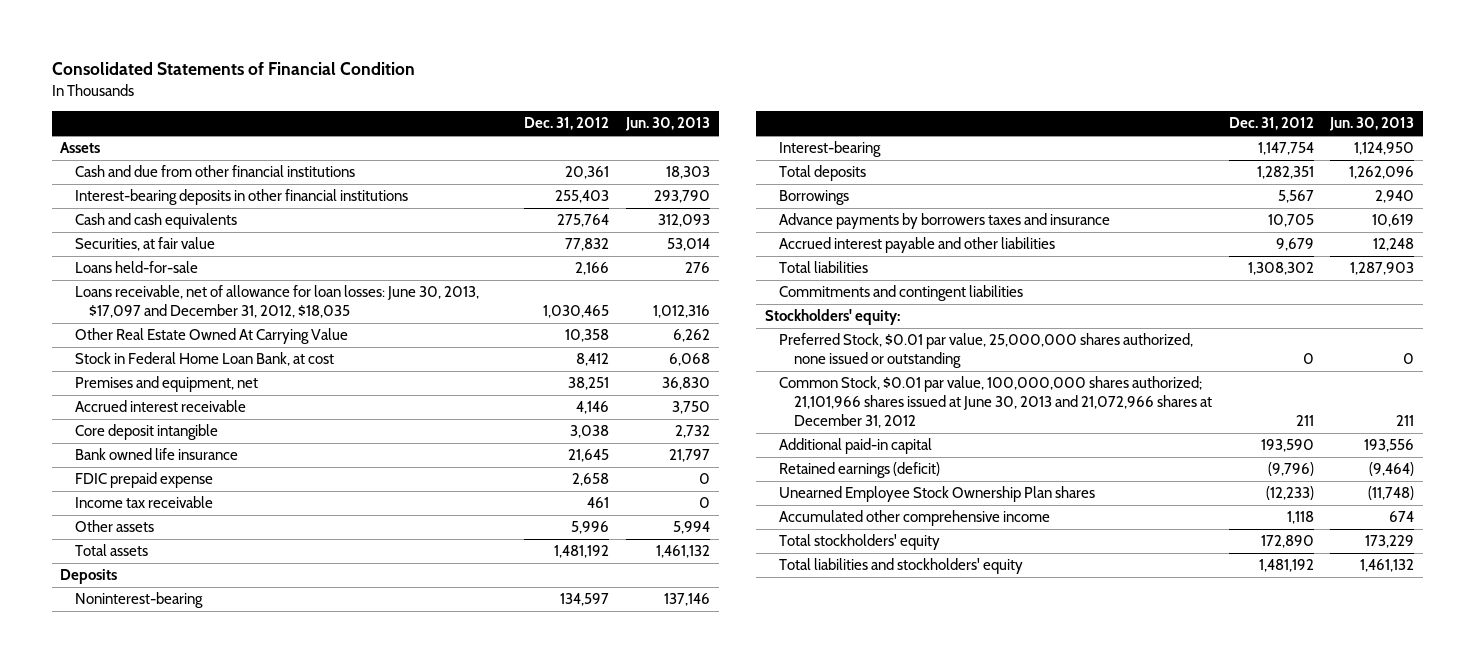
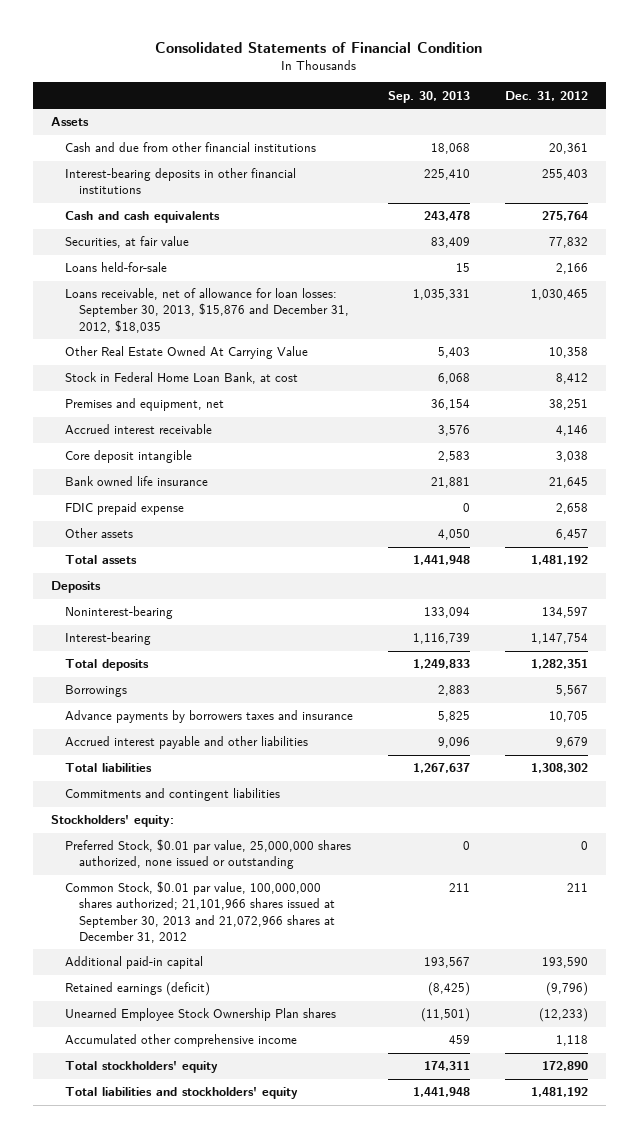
- | Dec. 31, 2012 | Jun. 30, 2013
+ | Sep. 30, 2013 | Dec. 31, 2012
- Loans receivable, net of allowance for loan losses: June 30, 2013, $17,097 and December 31, 2012, $18,035 | 1,030,465 | 1,012,316
+ Loans receivable, net of allowance for loan losses: September 30, 2013, $15,876 and December 31, 2012, $18,035 | 1,035,331 | 1,030,465
- Income tax receivable | 461 | 0
- Other assets | 5,996 | 5,994
+ Other assets | 4,050 | 6,457
- Common Stock, $0.01 par value, 100,000,000 shares authorized; 21,101,966 shares issued at June 30, 2013 and 21,072,966 shares at December 31, 2012 | 211 | 211
+ Common Stock, $0.01 par value, 100,000,000 shares authorized; 21,101,966 shares issued at September 30, 2013 and 21,072,966 shares at December 31, 2012 | 211 | 211

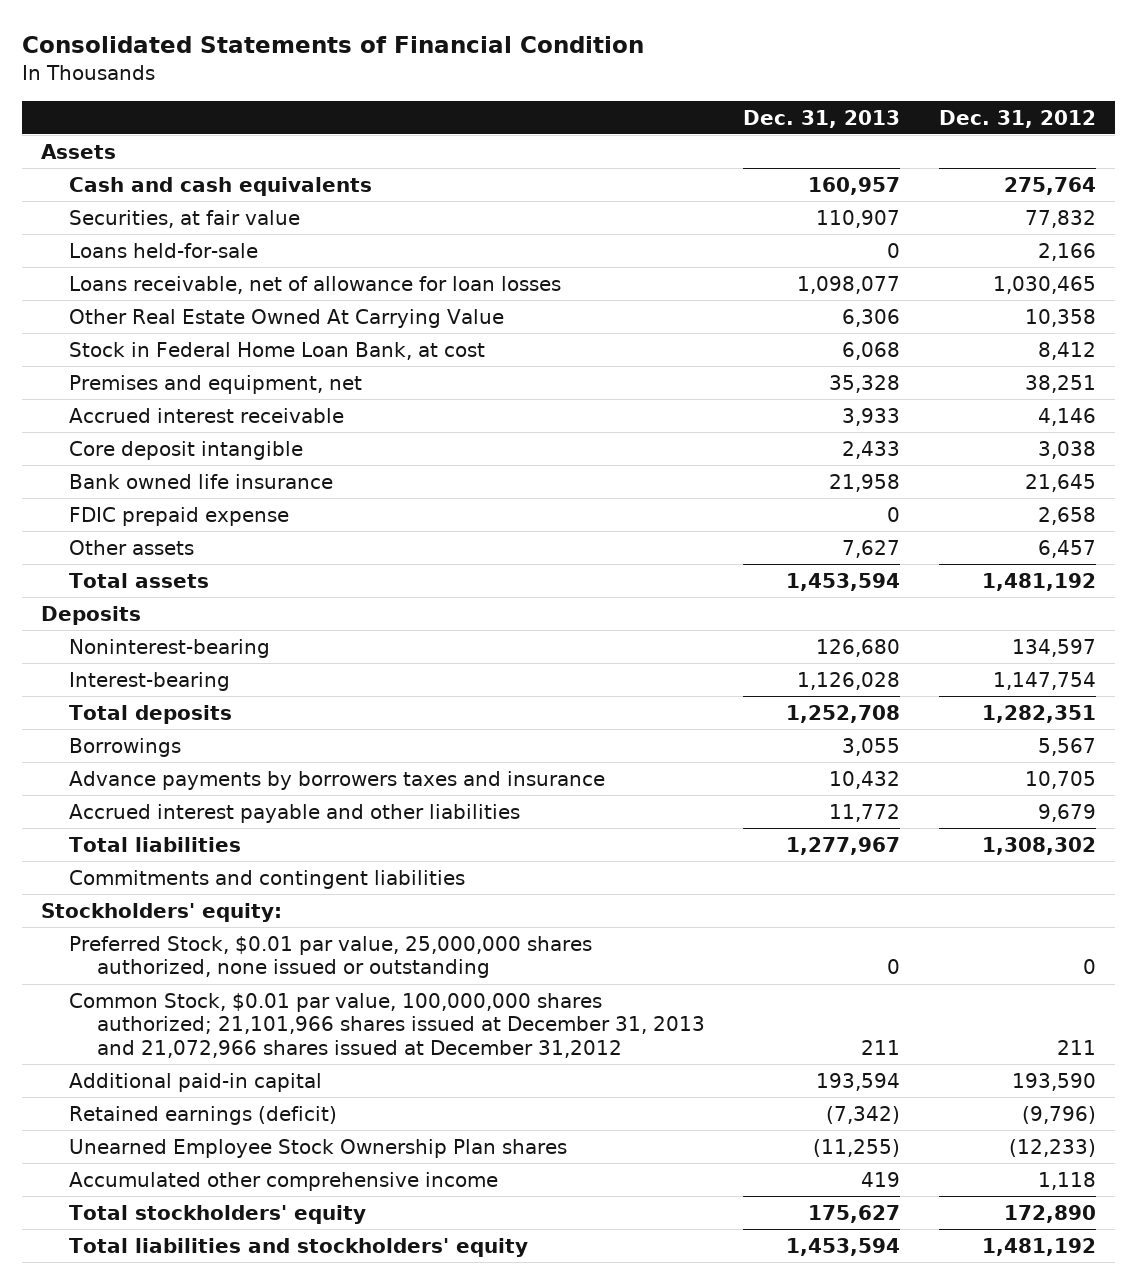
- | Sep. 30, 2013 | Dec. 31, 2012
+ | Dec. 31, 2013 | Dec. 31, 2012
- Cash and due from other financial institutions | 18,068 | 20,361
- Interest-bearing deposits in other financial institutions | 225,410 | 255,403
- Loans receivable, net of allowance for loan losses: September 30, 2013, $15,876 and December 31, 2012, $18,035 | 1,035,331 | 1,030,465
+ Loans receivable, net of allowance for loan losses | 1,098,077 | 1,030,465
- Common Stock, $0.01 par value, 100,000,000 shares authorized; 21,101,966 shares issued at September 30, 2013 and 21,072,966 shares at December 31, 2012 | 211 | 211
+ Common Stock, $0.01 par value, 100,000,000 shares authorized; 21,101,966 shares issued at December 31, 2013 and 21,072,966 shares issued at December 31,2012 | 211 | 211

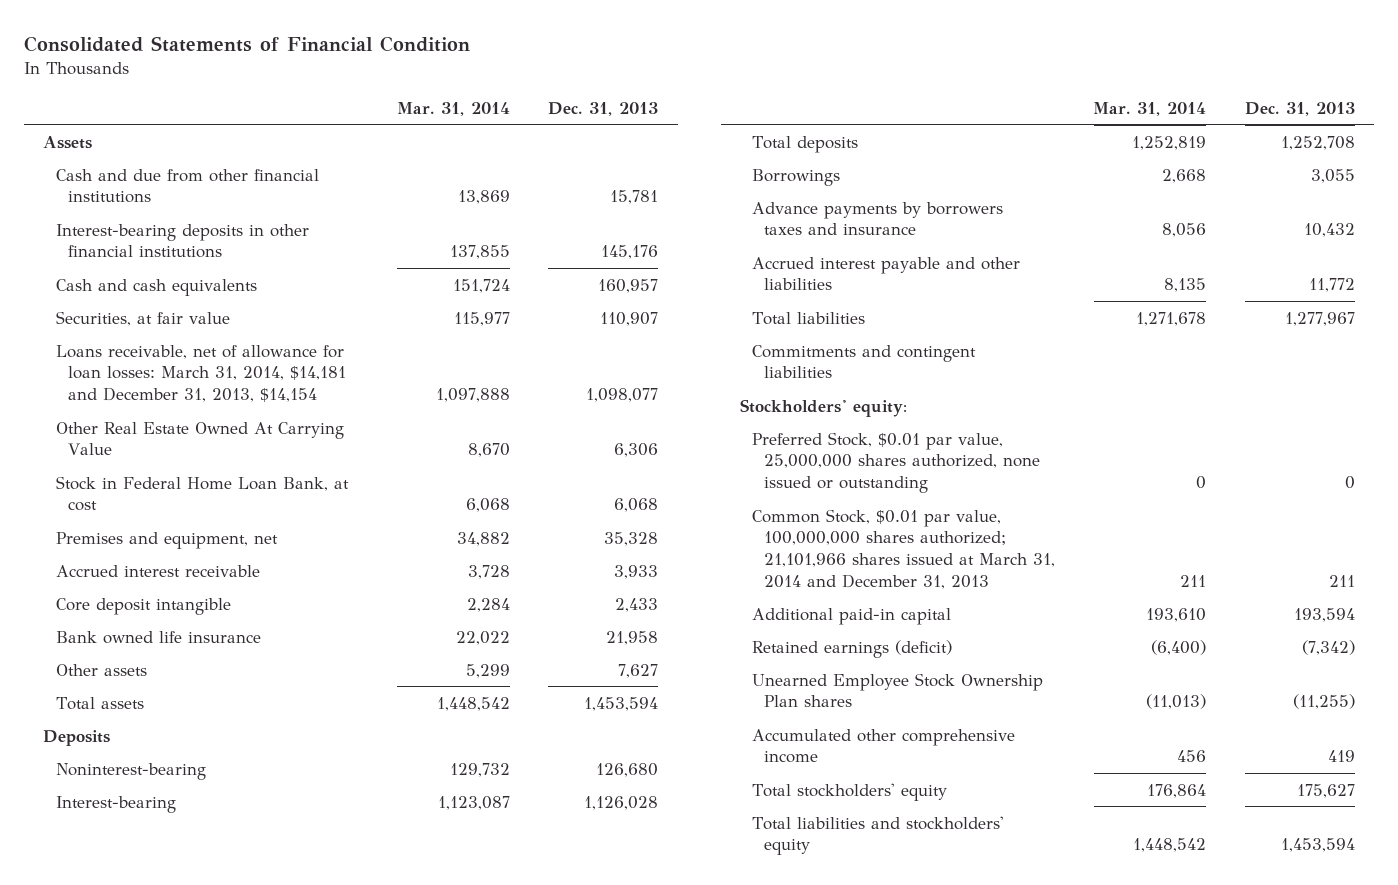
- | Dec. 31, 2013 | Dec. 31, 2012
+ | Mar. 31, 2014 | Dec. 31, 2013
+ Cash and due from other financial institutions | 13,869 | 15,781
+ Interest-bearing deposits in other financial institutions | 137,855 | 145,176
- Loans held-for-sale | 0 | 2,166
- Loans receivable, net of allowance for loan losses | 1,098,077 | 1,030,465
+ Loans receivable, net of allowance for loan losses: March 31, 2014, $14,181 and December 31, 2013, $14,154 | 1,097,888 | 1,098,077
- FDIC prepaid expense | 0 | 2,658
- Common Stock, $0.01 par value, 100,000,000 shares authorized; 21,101,966 shares issued at December 31, 2013 and 21,072,966 shares issued at December 31,2012 | 211 | 211
+ Common Stock, $0.01 par value, 100,000,000 shares authorized; 21,101,966 shares issued at March 31, 2014 and December 31, 2013 | 211 | 211

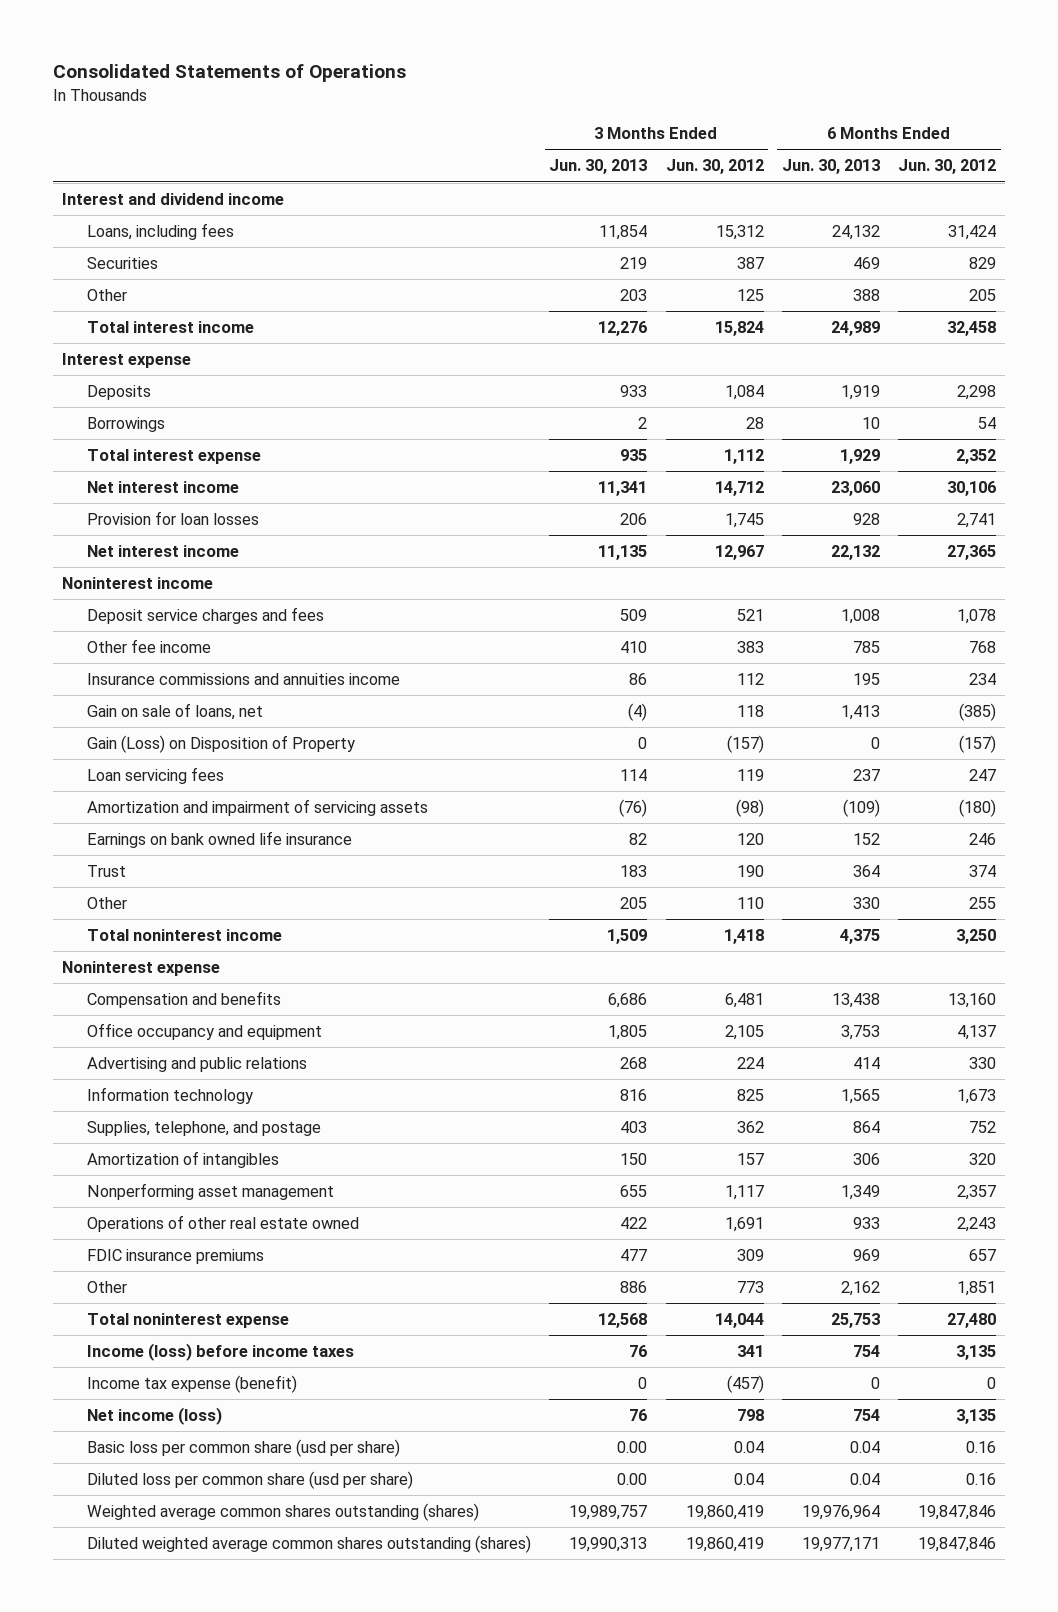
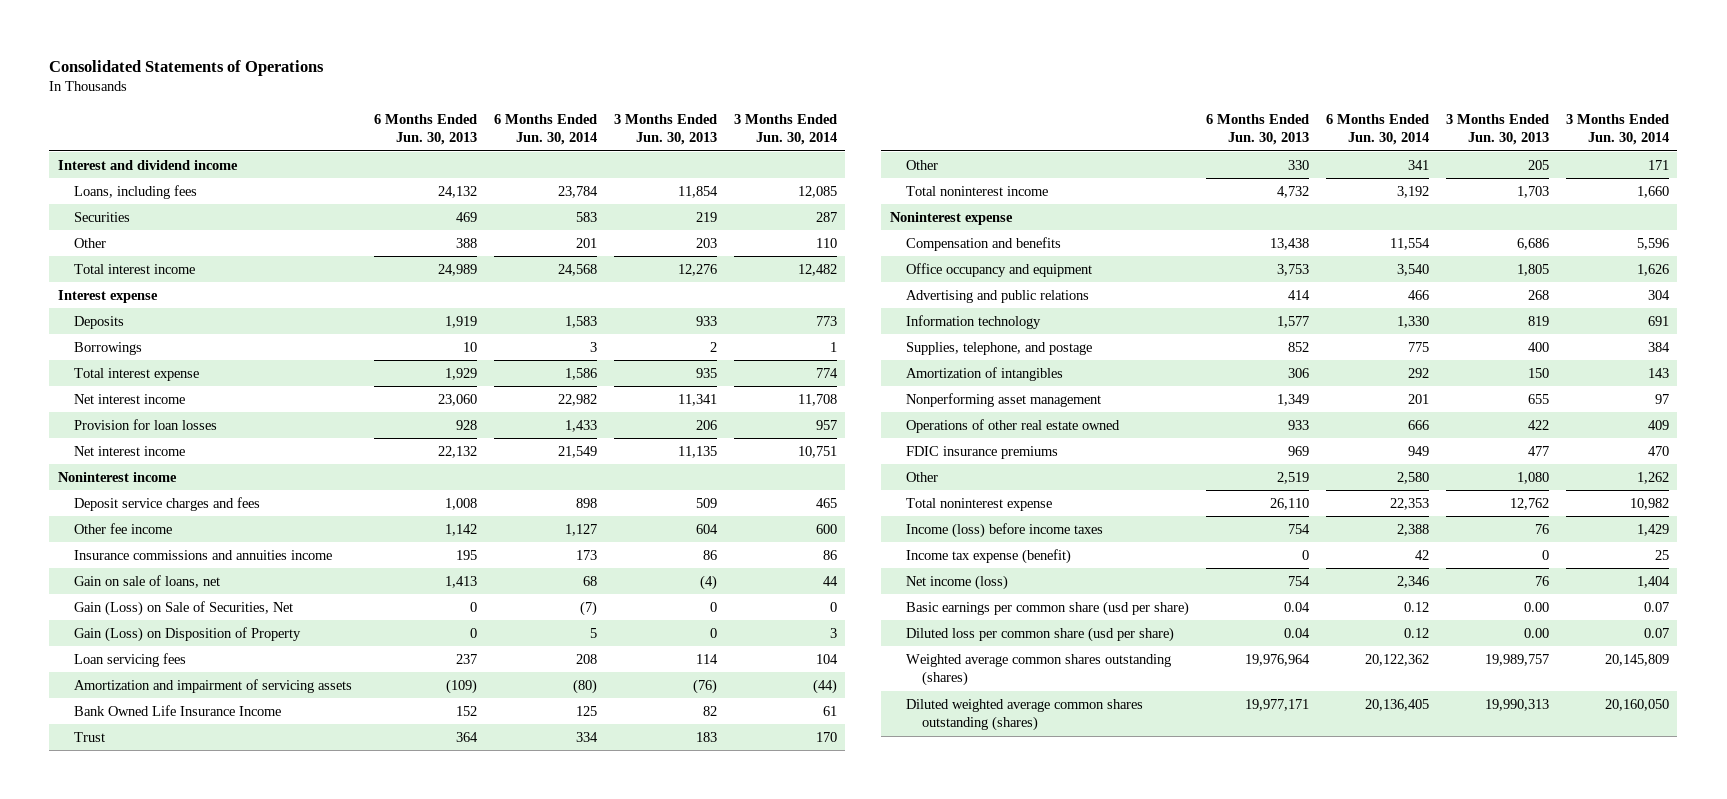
- | 3 Months Ended Jun. 30, 2013 | 3 Months Ended Jun. 30, 2012 | 6 Months Ended Jun. 30, 2013 | 6 Months Ended Jun. 30, 2012
+ | 6 Months Ended Jun. 30, 2013 | 6 Months Ended Jun. 30, 2014 | 3 Months Ended Jun. 30, 2013 | 3 Months Ended Jun. 30, 2014
- Other fee income | 410 | 383 | 785 | 768
+ Other fee income | 1,142 | 1,127 | 604 | 600
+ Gain (Loss) on Sale of Securities, Net | 0 | (7) | 0 | 0
- Earnings on bank owned life insurance | 82 | 120 | 152 | 246
+ Bank Owned Life Insurance Income | 152 | 125 | 82 | 61
- Total noninterest income | 1,509 | 1,418 | 4,375 | 3,250
+ Total noninterest income | 4,732 | 3,192 | 1,703 | 1,660
- Information technology | 816 | 825 | 1,565 | 1,673
- Supplies, telephone, and postage | 403 | 362 | 864 | 752
+ Information technology | 1,577 | 1,330 | 819 | 691
+ Supplies, telephone, and postage | 852 | 775 | 400 | 384
- Other | 886 | 773 | 2,162 | 1,851
- Total noninterest expense | 12,568 | 14,044 | 25,753 | 27,480
+ Other | 2,519 | 2,580 | 1,080 | 1,262
+ Total noninterest expense | 26,110 | 22,353 | 12,762 | 10,982
- Basic loss per common share (usd per share) | 0.00 | 0.04 | 0.04 | 0.16
+ Basic earnings per common share (usd per share) | 0.04 | 0.12 | 0.00 | 0.07

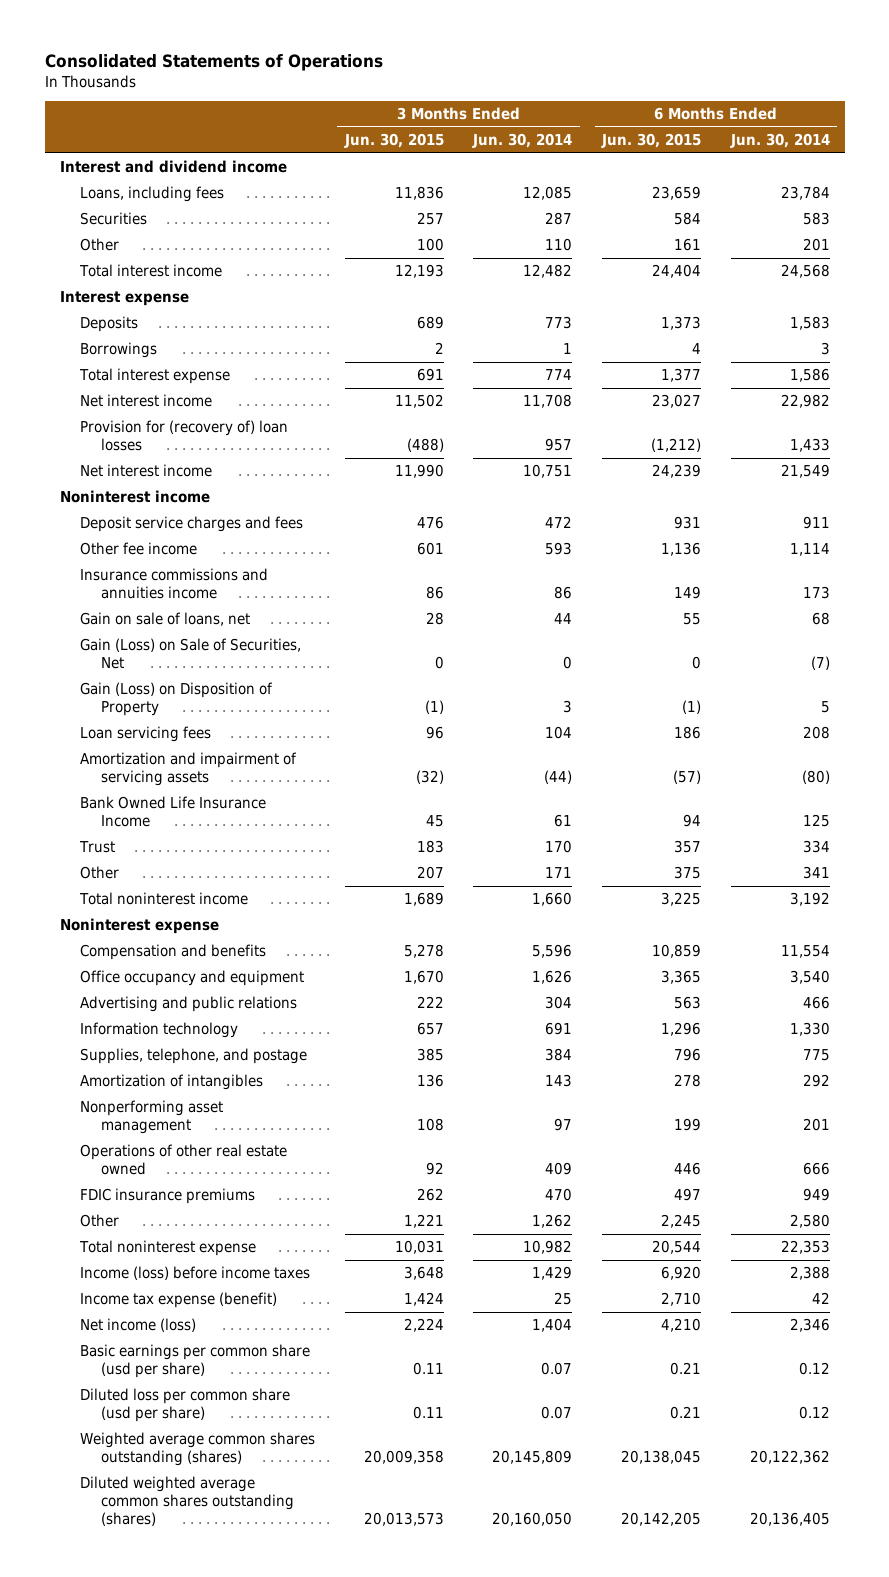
- | 6 Months Ended Jun. 30, 2013 | 6 Months Ended Jun. 30, 2014 | 3 Months Ended Jun. 30, 2013 | 3 Months Ended Jun. 30, 2014
+ | 3 Months Ended Jun. 30, 2015 | 3 Months Ended Jun. 30, 2014 | 6 Months Ended Jun. 30, 2015 | 6 Months Ended Jun. 30, 2014
- Provision for loan losses | 928 | 1,433 | 206 | 957
+ Provision for (recovery of) loan losses | (488) | 957 | (1,212) | 1,433
- Deposit service charges and fees | 1,008 | 898 | 509 | 465
- Other fee income | 1,142 | 1,127 | 604 | 600
+ Deposit service charges and fees | 476 | 472 | 931 | 911
+ Other fee income | 601 | 593 | 1,136 | 1,114

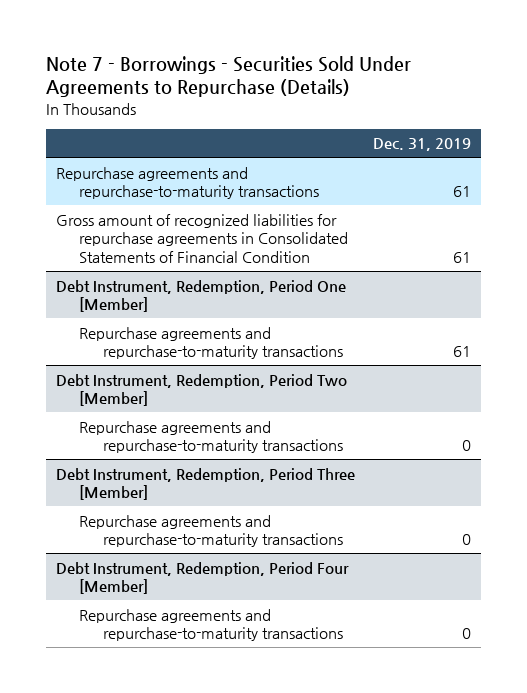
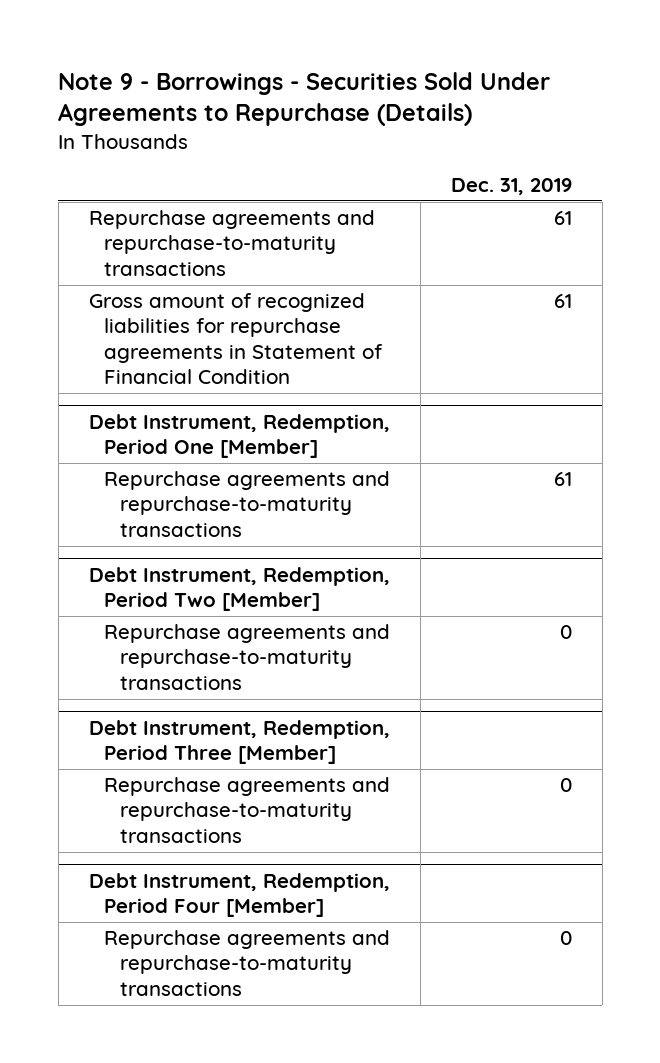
- Note 7 - Borrowings - Securities Sold Under Agreements to Repurchase (Details)
+ Note 9 - Borrowings - Securities Sold Under Agreements to Repurchase (Details)
- Gross amount of recognized liabilities for repurchase agreements in Consolidated Statements of Financial Condition | 61
+ Gross amount of recognized liabilities for repurchase agreements in Statement of Financial Condition | 61

